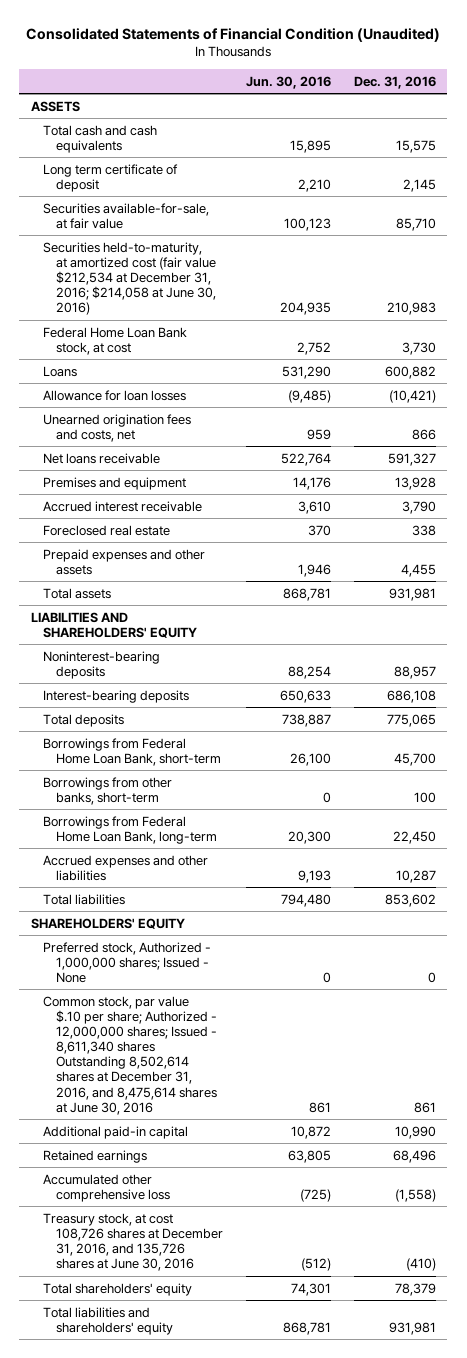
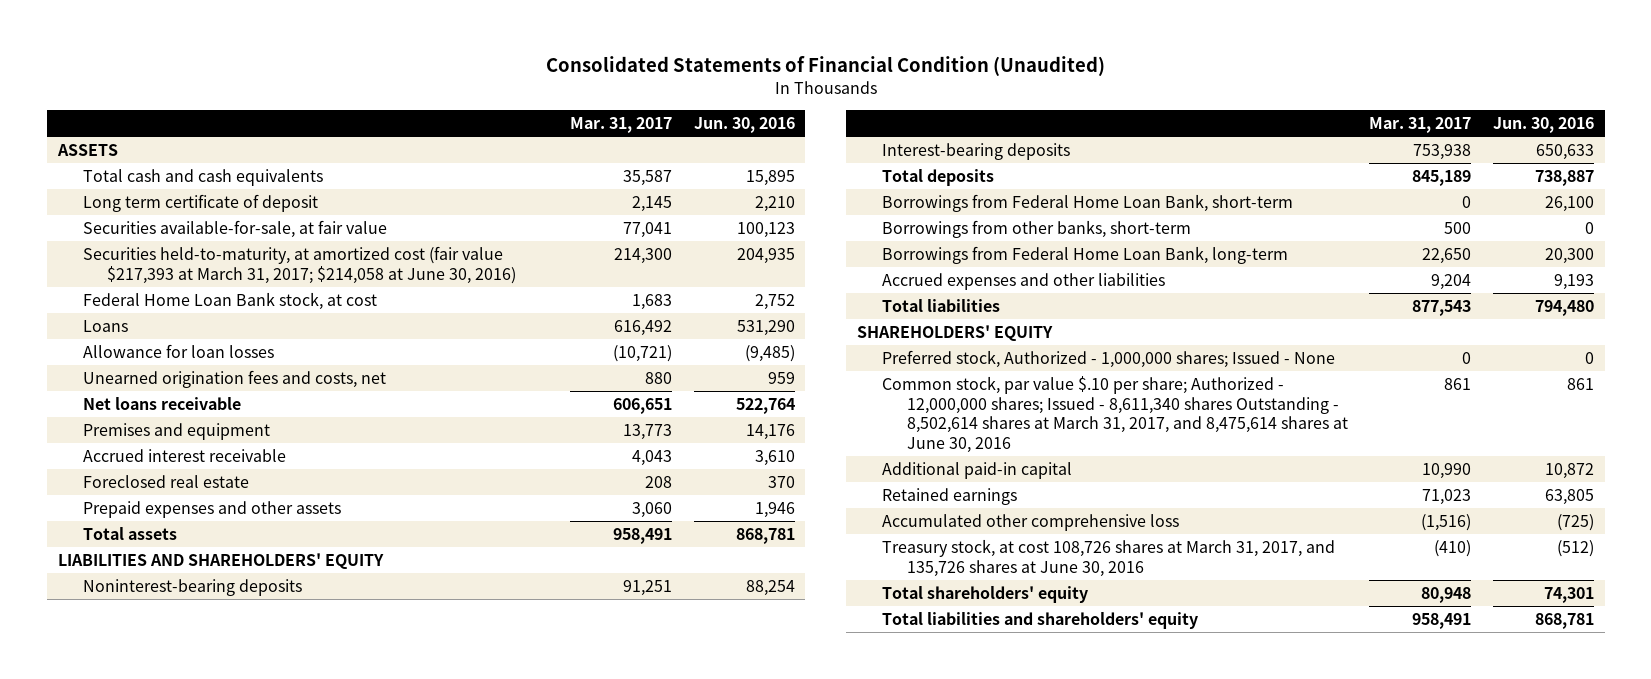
- | Jun. 30, 2016 | Dec. 31, 2016
+ | Mar. 31, 2017 | Jun. 30, 2016
- Securities held-to-maturity, at amortized cost (fair value $212,534 at December 31, 2016; $214,058 at June 30, 2016) | 204,935 | 210,983
+ Securities held-to-maturity, at amortized cost (fair value $217,393 at March 31, 2017; $214,058 at June 30, 2016) | 214,300 | 204,935
- Common stock, par value $.10 per share; Authorized - 12,000,000 shares; Issued - 8,611,340 shares Outstanding 8,502,614 shares at December 31, 2016, and 8,475,614 shares at June 30, 2016 | 861 | 861
+ Common stock, par value $.10 per share; Authorized - 12,000,000 shares; Issued - 8,611,340 shares Outstanding - 8,502,614 shares at March 31, 2017, and 8,475,614 shares at June 30, 2016 | 861 | 861
- Treasury stock, at cost 108,726 shares at December 31, 2016, and 135,726 shares at June 30, 2016 | (512) | (410)
+ Treasury stock, at cost 108,726 shares at March 31, 2017, and 135,726 shares at June 30, 2016 | (410) | (512)

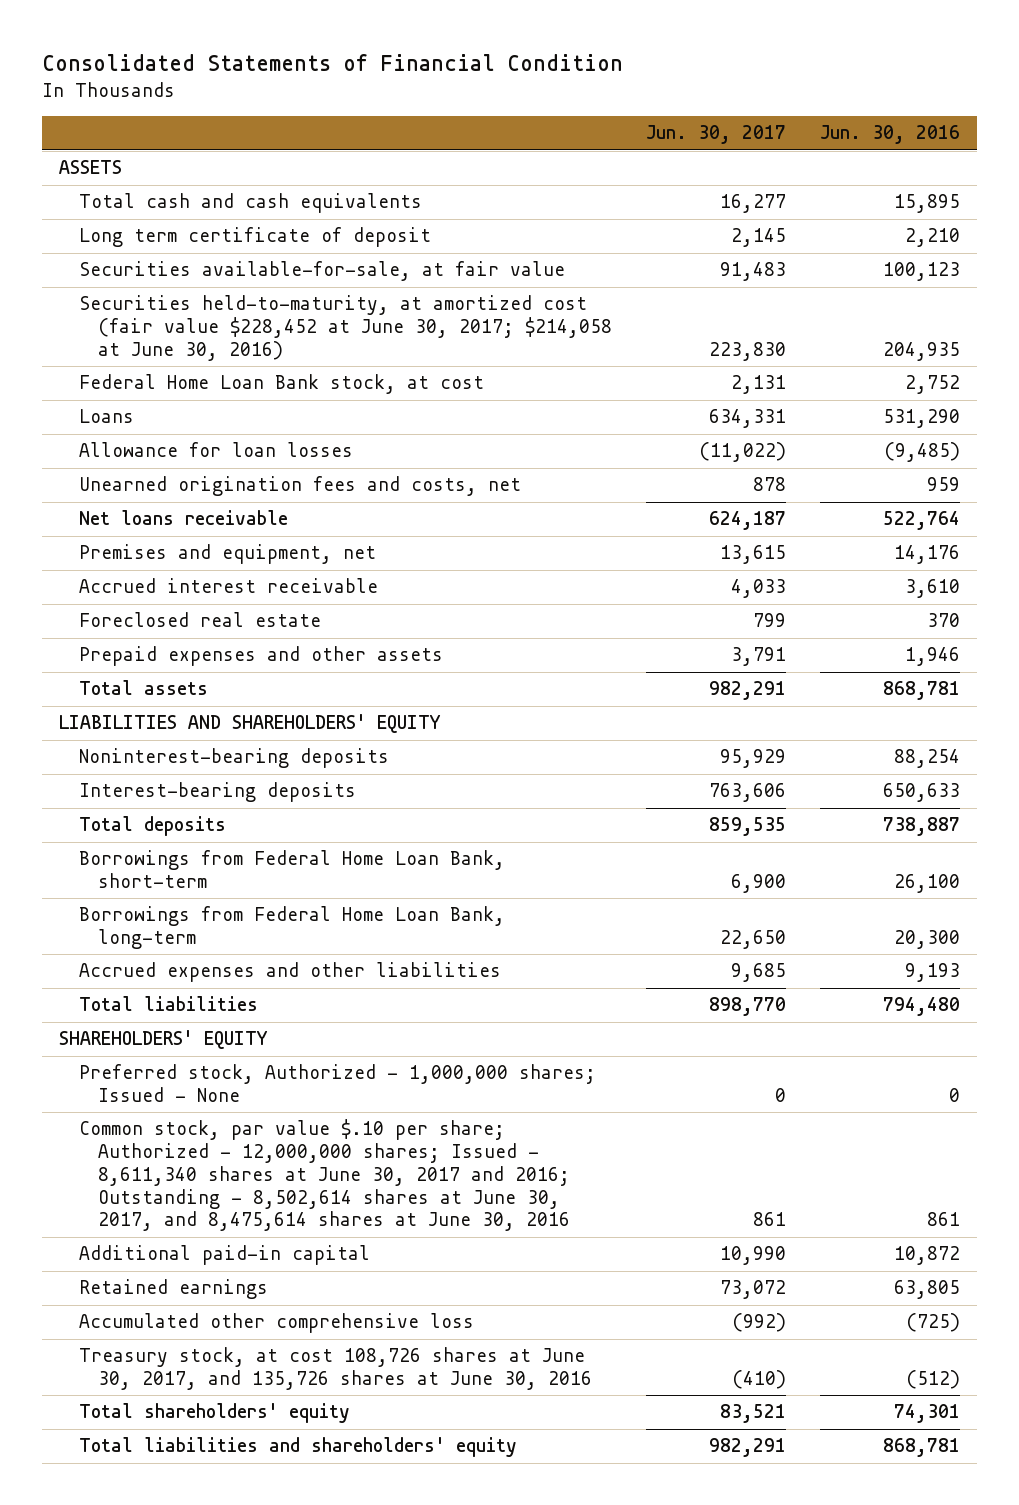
- Consolidated Statements of Financial Condition (Unaudited)
+ Consolidated Statements of Financial Condition
- | Mar. 31, 2017 | Jun. 30, 2016
+ | Jun. 30, 2017 | Jun. 30, 2016
- Securities held-to-maturity, at amortized cost (fair value $217,393 at March 31, 2017; $214,058 at June 30, 2016) | 214,300 | 204,935
+ Securities held-to-maturity, at amortized cost (fair value $228,452 at June 30, 2017; $214,058 at June 30, 2016) | 223,830 | 204,935
- Premises and equipment | 13,773 | 14,176
+ Premises and equipment, net | 13,615 | 14,176
- Borrowings from other banks, short-term | 500 | 0
- Common stock, par value $.10 per share; Authorized - 12,000,000 shares; Issued - 8,611,340 shares Outstanding - 8,502,614 shares at March 31, 2017, and 8,475,614 shares at June 30, 2016 | 861 | 861
+ Common stock, par value $.10 per share; Authorized - 12,000,000 shares; Issued - 8,611,340 shares at June 30, 2017 and 2016; Outstanding - 8,502,614 shares at June 30, 2017, and 8,475,614 shares at June 30, 2016 | 861 | 861
- Treasury stock, at cost 108,726 shares at March 31, 2017, and 135,726 shares at June 30, 2016 | (410) | (512)
+ Treasury stock, at cost 108,726 shares at June 30, 2017, and 135,726 shares at June 30, 2016 | (410) | (512)

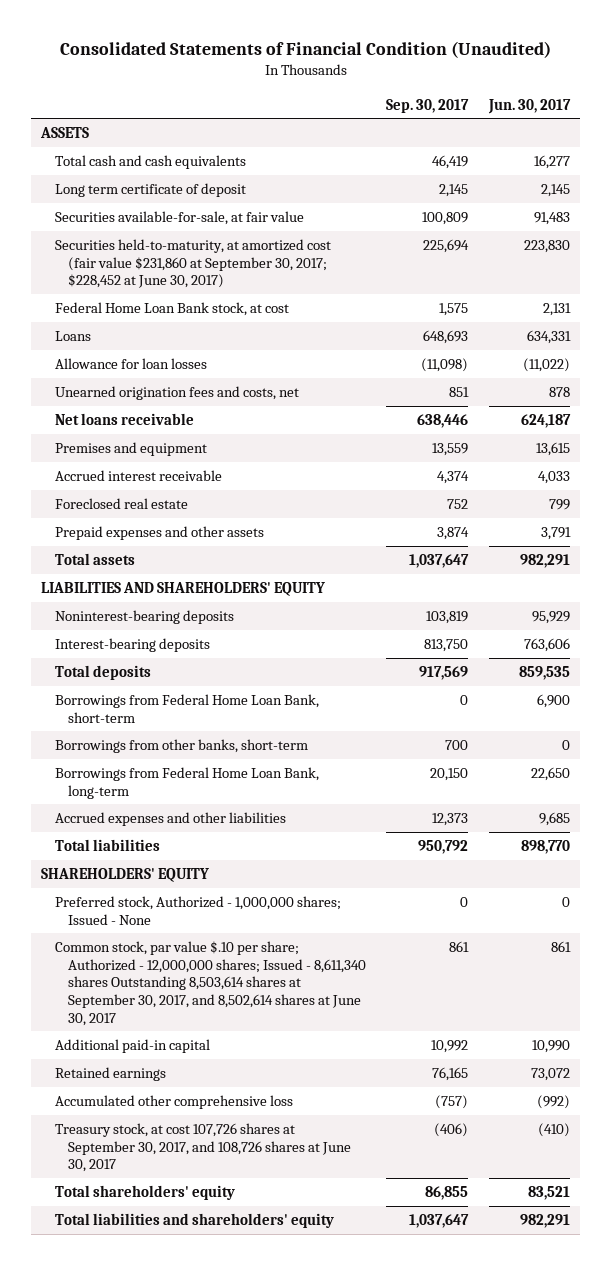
- Consolidated Statements of Financial Condition
+ Consolidated Statements of Financial Condition (Unaudited)
- | Jun. 30, 2017 | Jun. 30, 2016
+ | Sep. 30, 2017 | Jun. 30, 2017
- Securities held-to-maturity, at amortized cost (fair value $228,452 at June 30, 2017; $214,058 at June 30, 2016) | 223,830 | 204,935
+ Securities held-to-maturity, at amortized cost (fair value $231,860 at September 30, 2017; $228,452 at June 30, 2017) | 225,694 | 223,830
- Premises and equipment, net | 13,615 | 14,176
+ Premises and equipment | 13,559 | 13,615
+ Borrowings from other banks, short-term | 700 | 0
- Common stock, par value $.10 per share; Authorized - 12,000,000 shares; Issued - 8,611,340 shares at June 30, 2017 and 2016; Outstanding - 8,502,614 shares at June 30, 2017, and 8,475,614 shares at June 30, 2016 | 861 | 861
+ Common stock, par value $.10 per share; Authorized - 12,000,000 shares; Issued - 8,611,340 shares Outstanding 8,503,614 shares at September 30, 2017, and 8,502,614 shares at June 30, 2017 | 861 | 861
- Treasury stock, at cost 108,726 shares at June 30, 2017, and 135,726 shares at June 30, 2016 | (410) | (512)
+ Treasury stock, at cost 107,726 shares at September 30, 2017, and 108,726 shares at June 30, 2017 | (406) | (410)

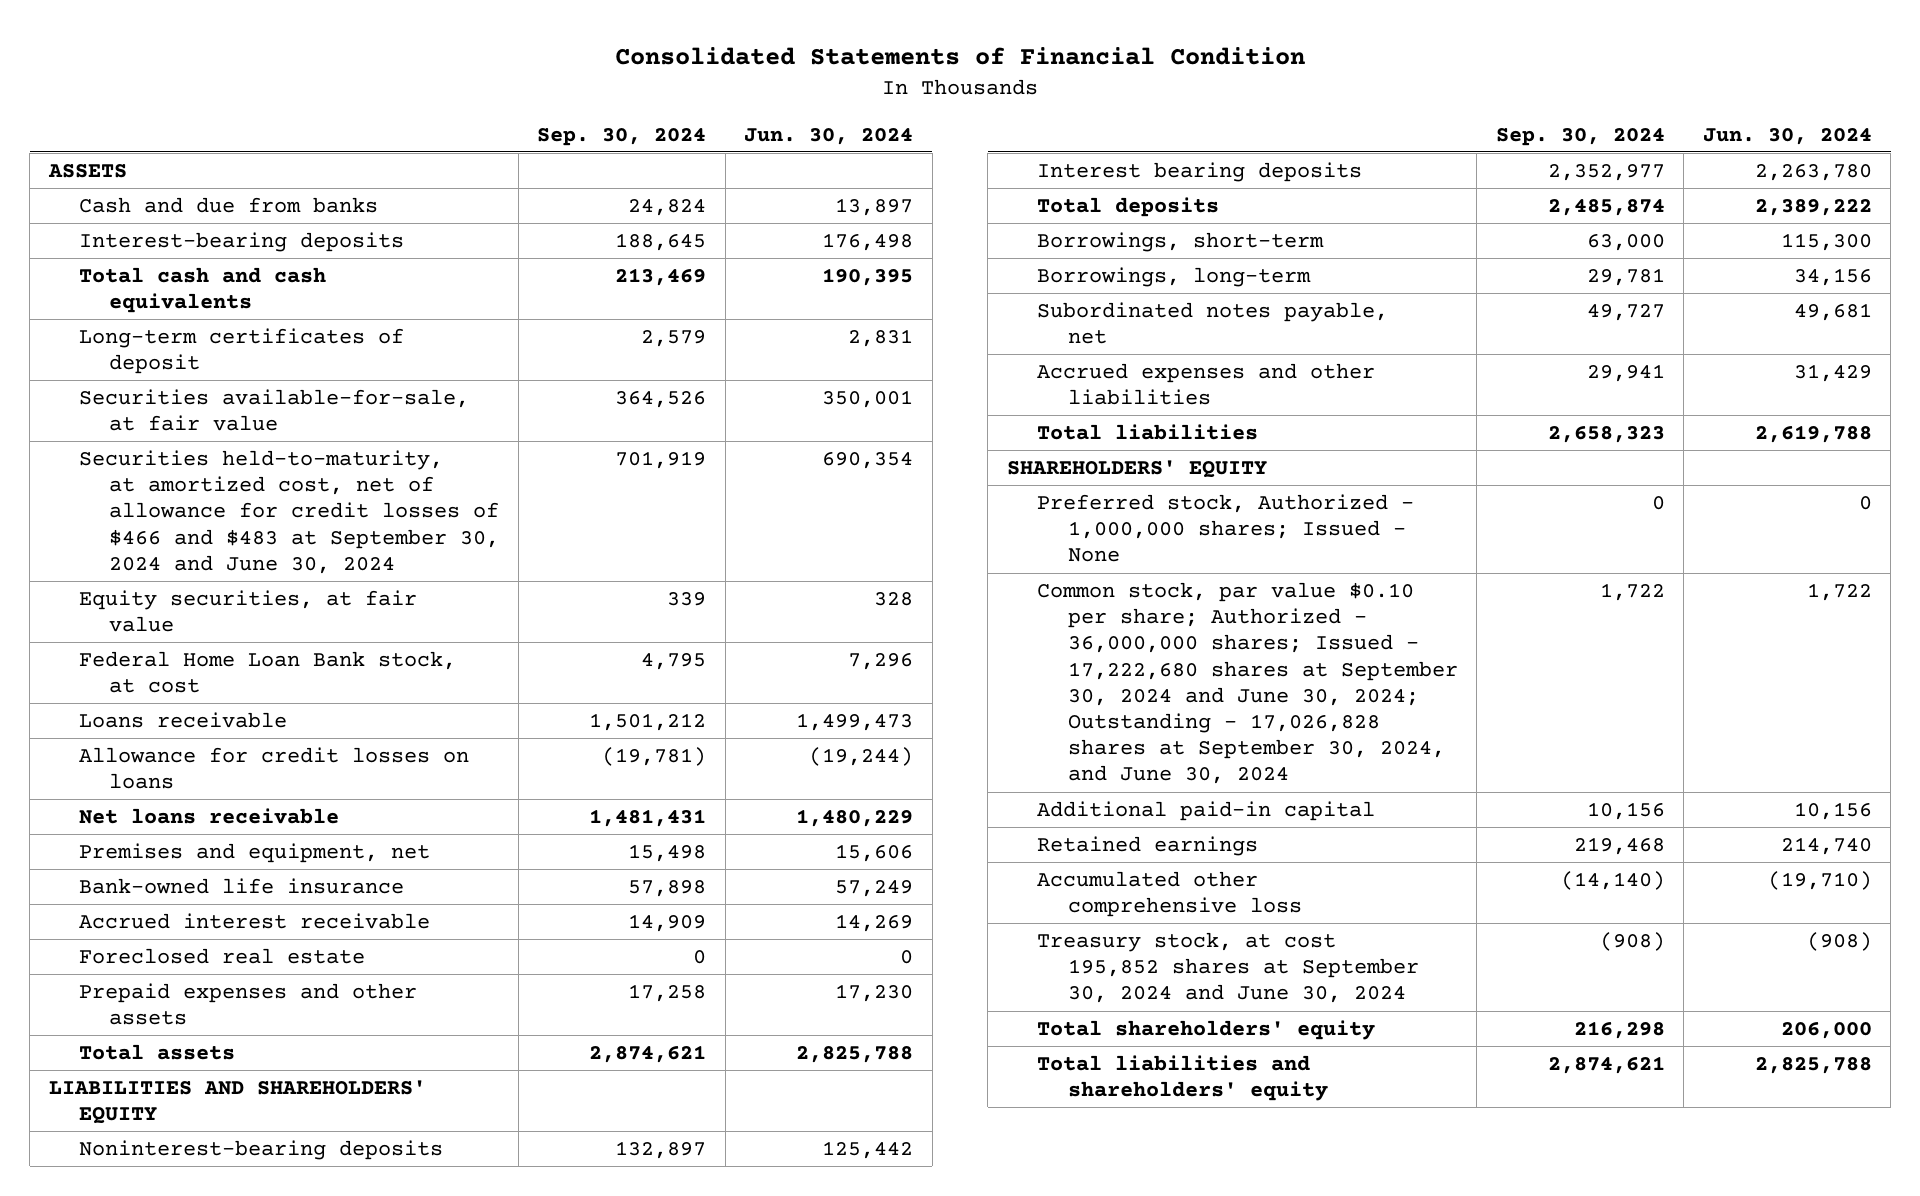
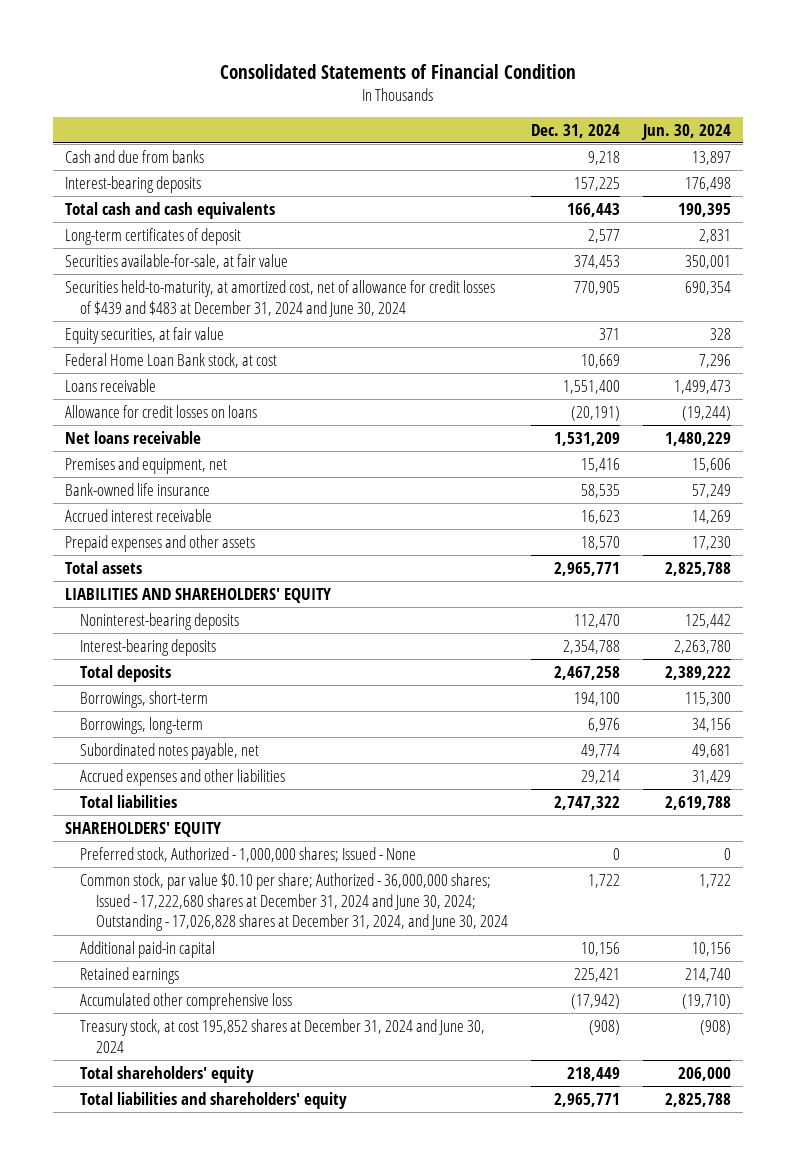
- | Sep. 30, 2024 | Jun. 30, 2024
+ | Dec. 31, 2024 | Jun. 30, 2024
- ASSETS
- Securities held-to-maturity, at amortized cost, net of allowance for credit losses of $466 and $483 at September 30, 2024 and June 30, 2024 | 701,919 | 690,354
+ Securities held-to-maturity, at amortized cost, net of allowance for credit losses of $439 and $483 at December 31, 2024 and June 30, 2024 | 770,905 | 690,354
- Foreclosed real estate | 0 | 0
- Interest bearing deposits | 2,352,977 | 2,263,780
+ Interest-bearing deposits | 2,354,788 | 2,263,780
- Common stock, par value $0.10 per share; Authorized - 36,000,000 shares; Issued - 17,222,680 shares at September 30, 2024 and June 30, 2024; Outstanding - 17,026,828 shares at September 30, 2024, and June 30, 2024 | 1,722 | 1,722
+ Common stock, par value $0.10 per share; Authorized - 36,000,000 shares; Issued - 17,222,680 shares at December 31, 2024 and June 30, 2024; Outstanding - 17,026,828 shares at December 31, 2024, and June 30, 2024 | 1,722 | 1,722
- Treasury stock, at cost 195,852 shares at September 30, 2024 and June 30, 2024 | (908) | (908)
+ Treasury stock, at cost 195,852 shares at December 31, 2024 and June 30, 2024 | (908) | (908)

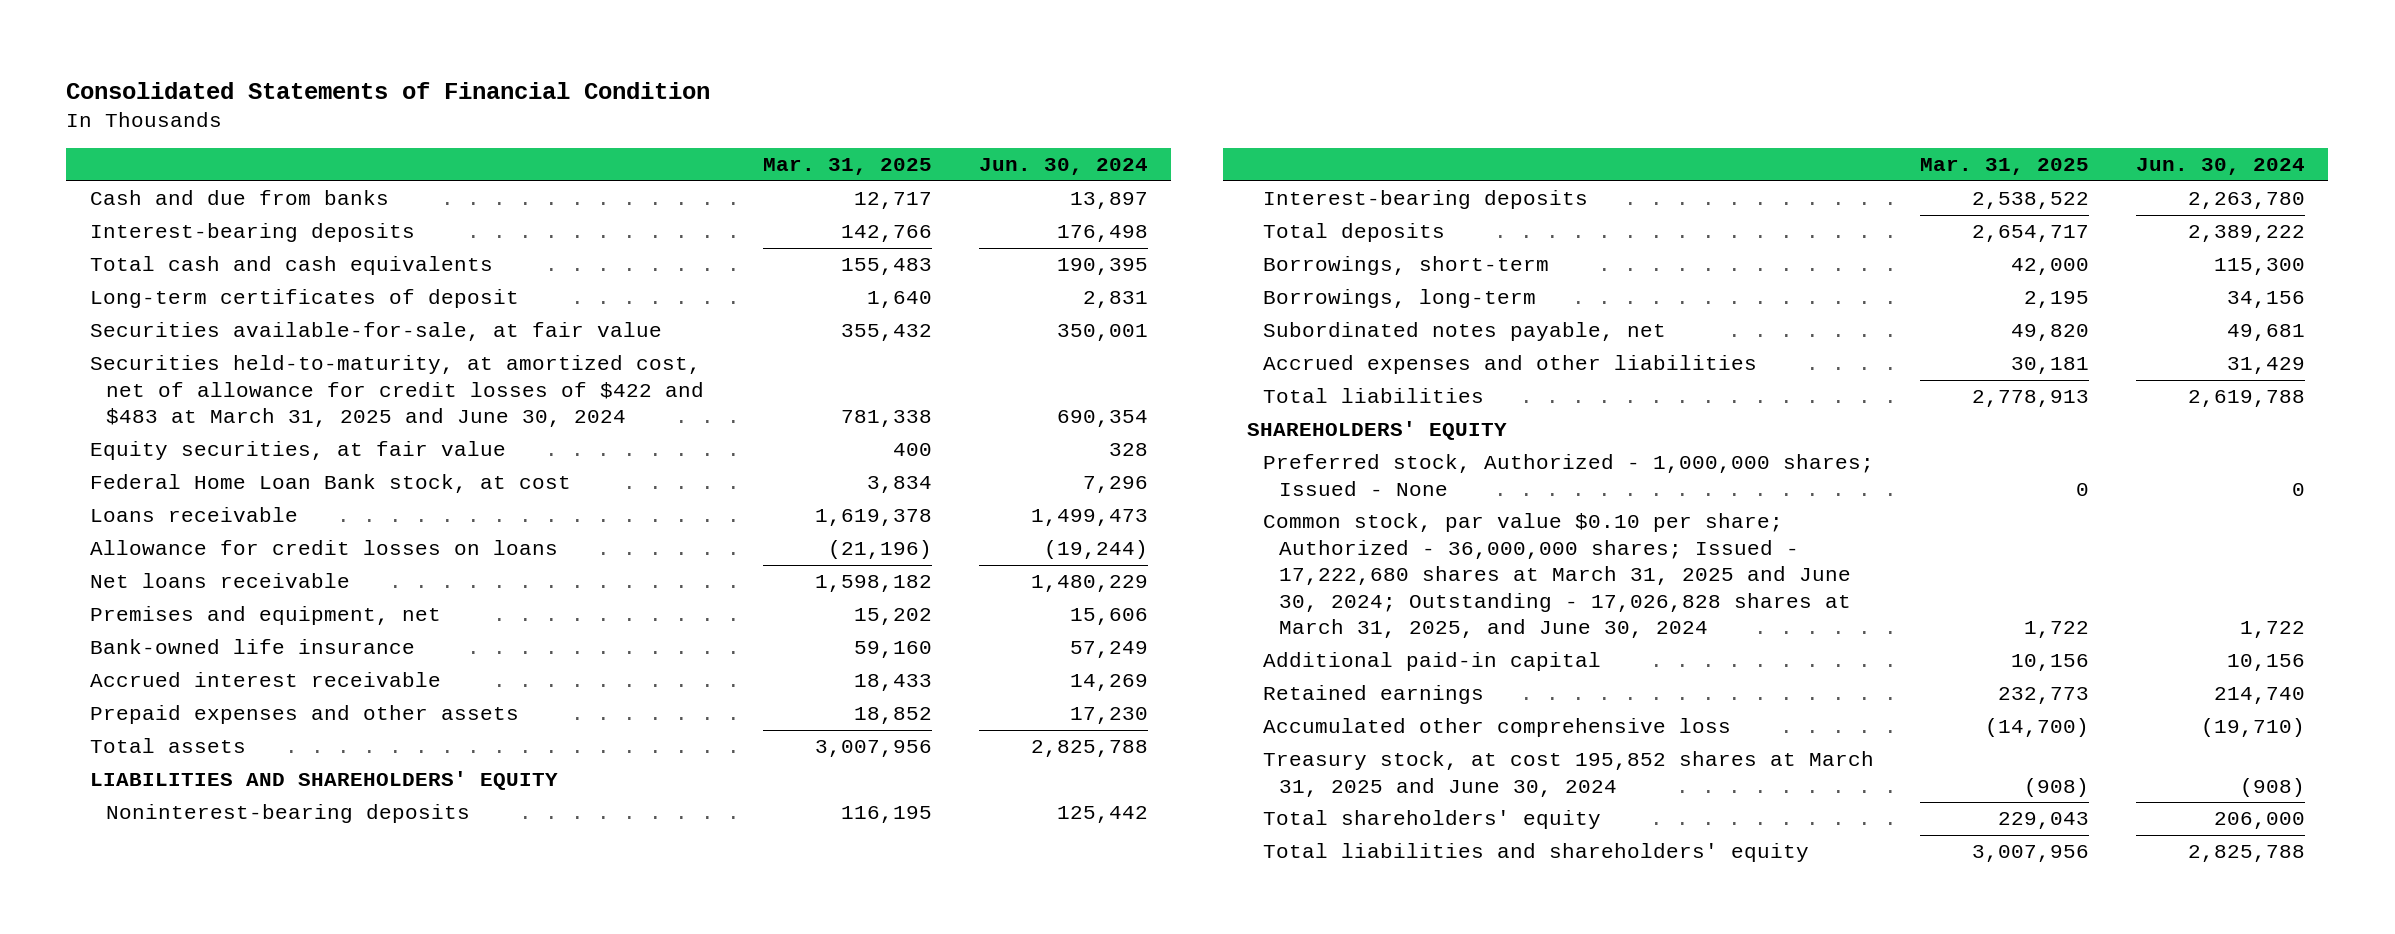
- | Dec. 31, 2024 | Jun. 30, 2024
+ | Mar. 31, 2025 | Jun. 30, 2024
- Securities held-to-maturity, at amortized cost, net of allowance for credit losses of $439 and $483 at December 31, 2024 and June 30, 2024 | 770,905 | 690,354
+ Securities held-to-maturity, at amortized cost, net of allowance for credit losses of $422 and $483 at March 31, 2025 and June 30, 2024 | 781,338 | 690,354
- Common stock, par value $0.10 per share; Authorized - 36,000,000 shares; Issued - 17,222,680 shares at December 31, 2024 and June 30, 2024; Outstanding - 17,026,828 shares at December 31, 2024, and June 30, 2024 | 1,722 | 1,722
+ Common stock, par value $0.10 per share; Authorized - 36,000,000 shares; Issued - 17,222,680 shares at March 31, 2025 and June 30, 2024; Outstanding - 17,026,828 shares at March 31, 2025, and June 30, 2024 | 1,722 | 1,722
- Treasury stock, at cost 195,852 shares at December 31, 2024 and June 30, 2024 | (908) | (908)
+ Treasury stock, at cost 195,852 shares at March 31, 2025 and June 30, 2024 | (908) | (908)

